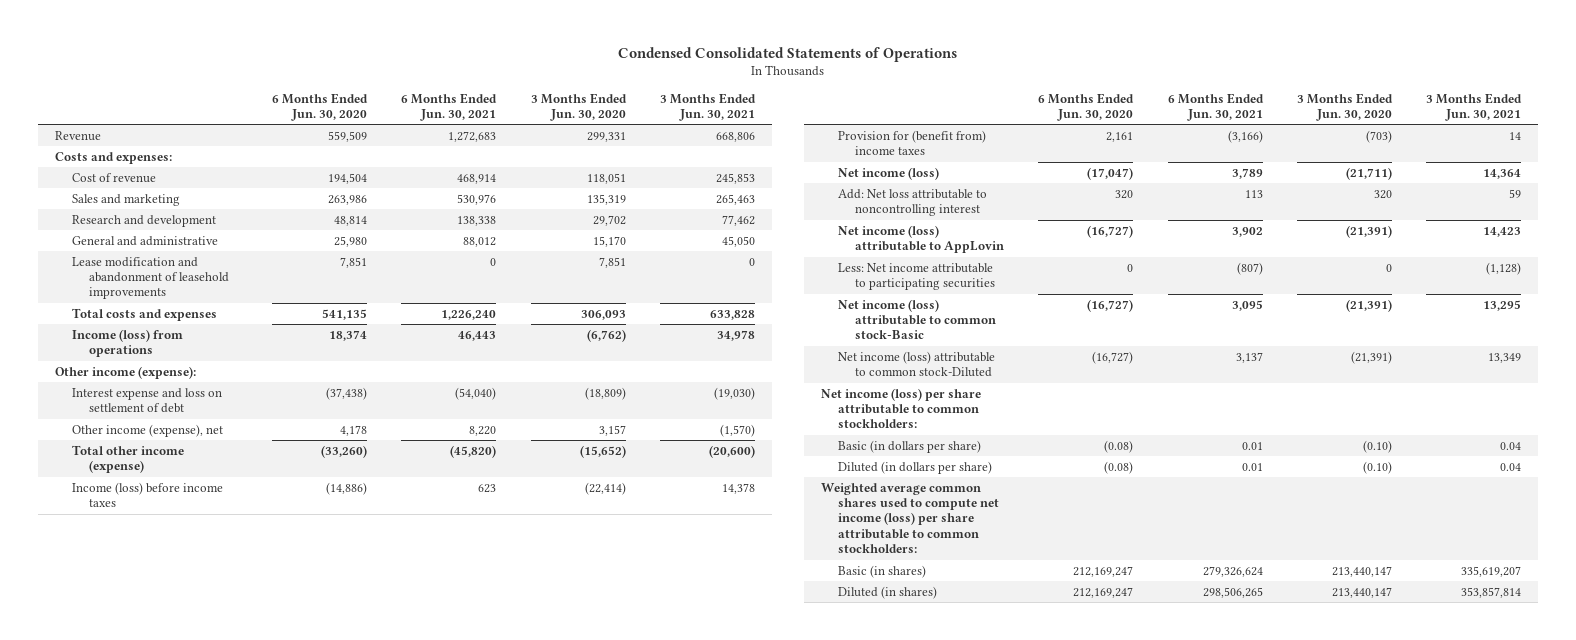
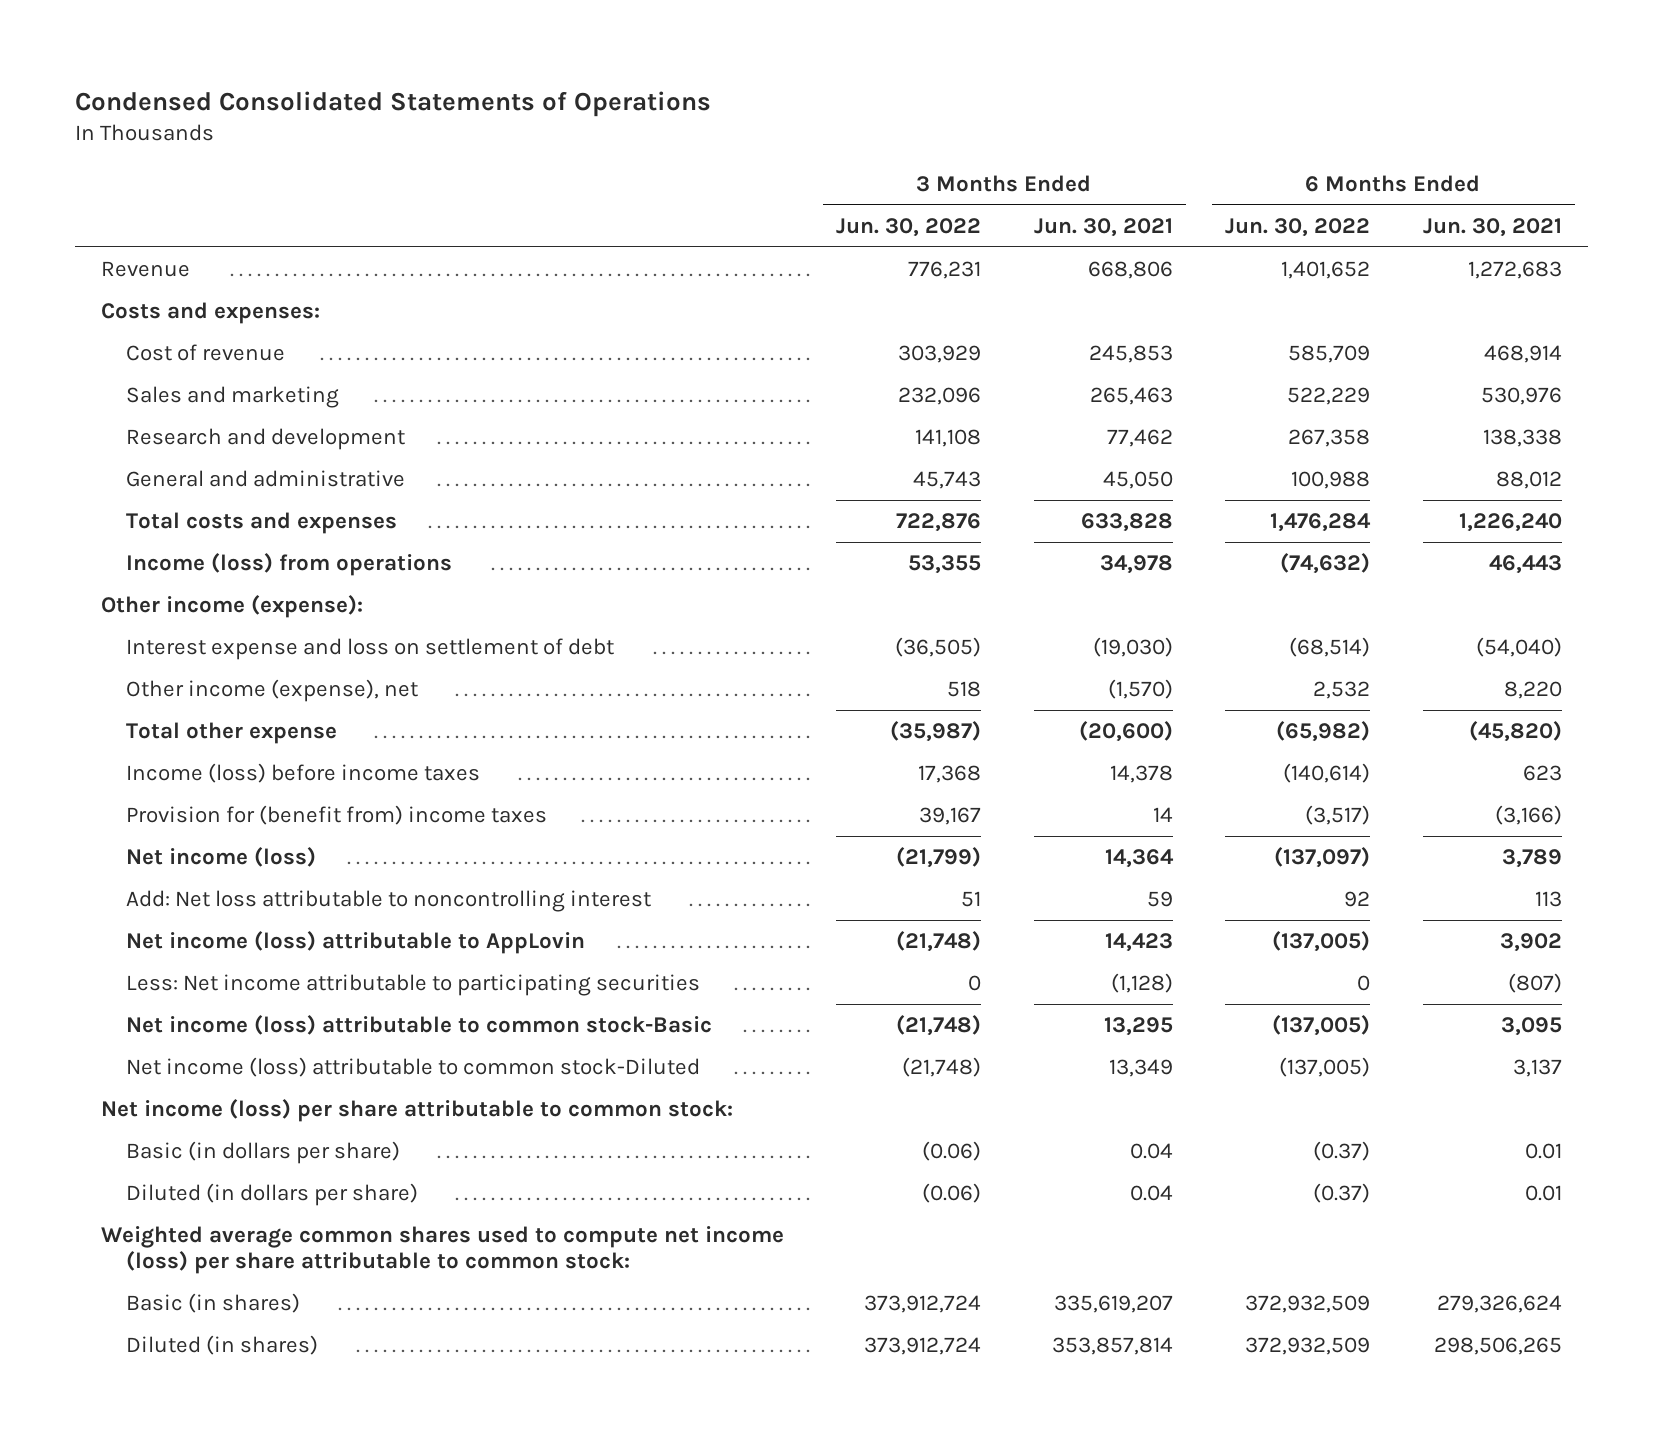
- | 6 Months Ended Jun. 30, 2020 | 6 Months Ended Jun. 30, 2021 | 3 Months Ended Jun. 30, 2020 | 3 Months Ended Jun. 30, 2021
+ | 3 Months Ended Jun. 30, 2022 | 3 Months Ended Jun. 30, 2021 | 6 Months Ended Jun. 30, 2022 | 6 Months Ended Jun. 30, 2021
- Lease modification and abandonment of leasehold improvements | 7,851 | 0 | 7,851 | 0
- Total other income (expense) | (33,260) | (45,820) | (15,652) | (20,600)
+ Total other expense | (35,987) | (20,600) | (65,982) | (45,820)
- Net income (loss) per share attributable to common stockholders:
+ Net income (loss) per share attributable to common stock:
- Weighted average common shares used to compute net income (loss) per share attributable to common stockholders:
+ Weighted average common shares used to compute net income (loss) per share attributable to common stock:

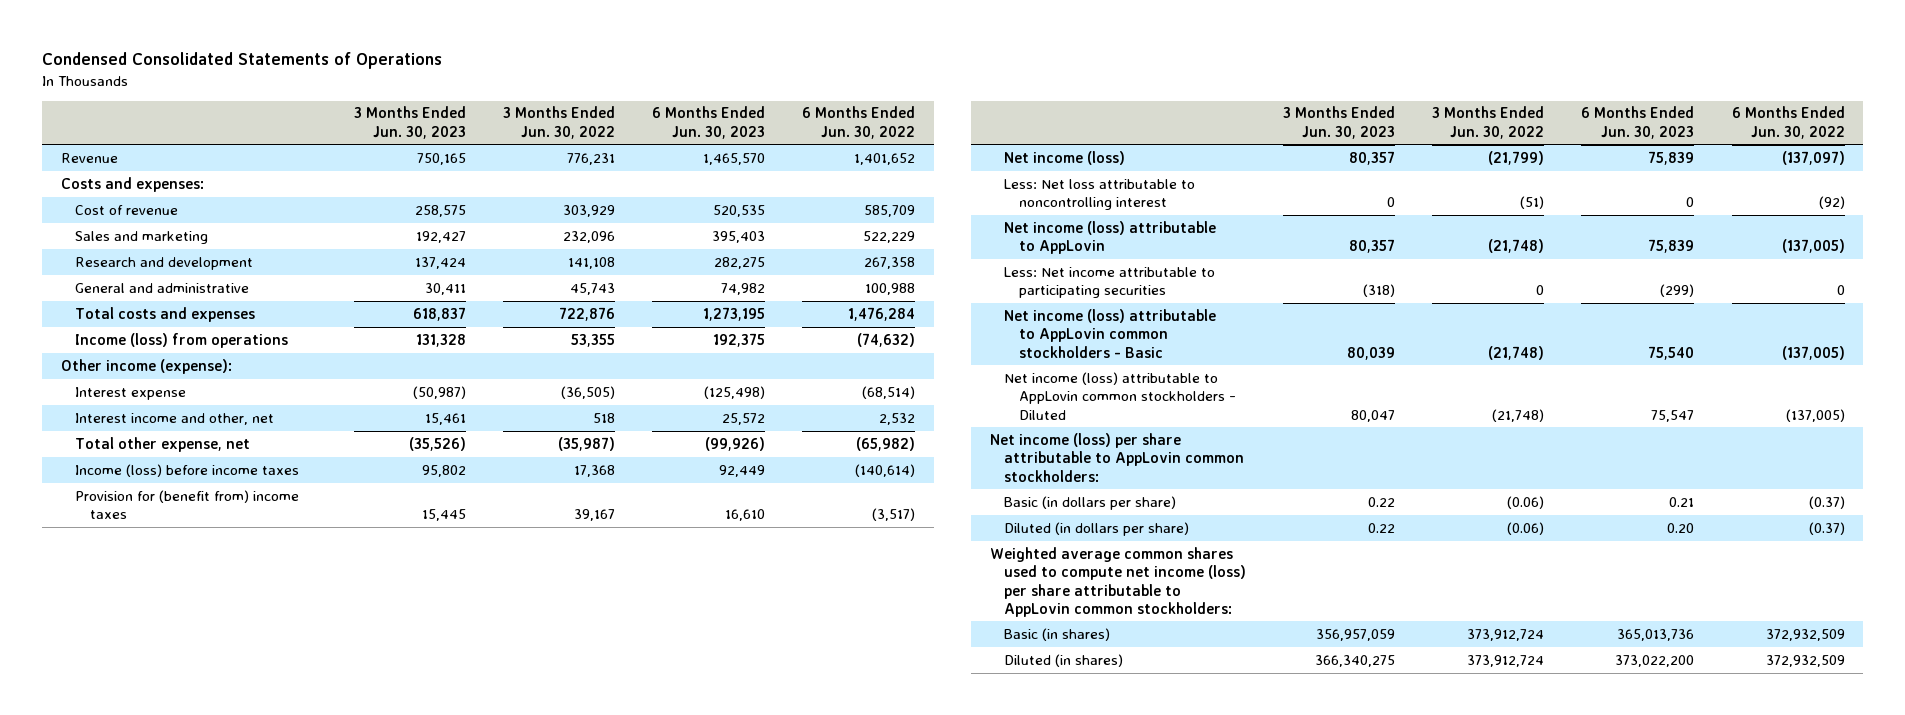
- | 3 Months Ended Jun. 30, 2022 | 3 Months Ended Jun. 30, 2021 | 6 Months Ended Jun. 30, 2022 | 6 Months Ended Jun. 30, 2021
+ | 3 Months Ended Jun. 30, 2023 | 3 Months Ended Jun. 30, 2022 | 6 Months Ended Jun. 30, 2023 | 6 Months Ended Jun. 30, 2022
- Interest expense and loss on settlement of debt | (36,505) | (19,030) | (68,514) | (54,040)
- Other income (expense), net | 518 | (1,570) | 2,532 | 8,220
- Total other expense | (35,987) | (20,600) | (65,982) | (45,820)
+ Interest expense | (50,987) | (36,505) | (125,498) | (68,514)
+ Interest income and other, net | 15,461 | 518 | 25,572 | 2,532
+ Total other expense, net | (35,526) | (35,987) | (99,926) | (65,982)
- Add: Net loss attributable to noncontrolling interest | 51 | 59 | 92 | 113
+ Less: Net loss attributable to noncontrolling interest | 0 | (51) | 0 | (92)
- Net income (loss) attributable to common stock-Basic | (21,748) | 13,295 | (137,005) | 3,095
- Net income (loss) attributable to common stock-Diluted | (21,748) | 13,349 | (137,005) | 3,137
- Net income (loss) per share attributable to common stock:
+ Net income (loss) attributable to AppLovin common stockholders - Basic | 80,039 | (21,748) | 75,540 | (137,005)
+ Net income (loss) attributable to AppLovin common stockholders - Diluted | 80,047 | (21,748) | 75,547 | (137,005)
+ Net income (loss) per share attributable to AppLovin common stockholders:
- Weighted average common shares used to compute net income (loss) per share attributable to common stock:
+ Weighted average common shares used to compute net income (loss) per share attributable to AppLovin common stockholders:

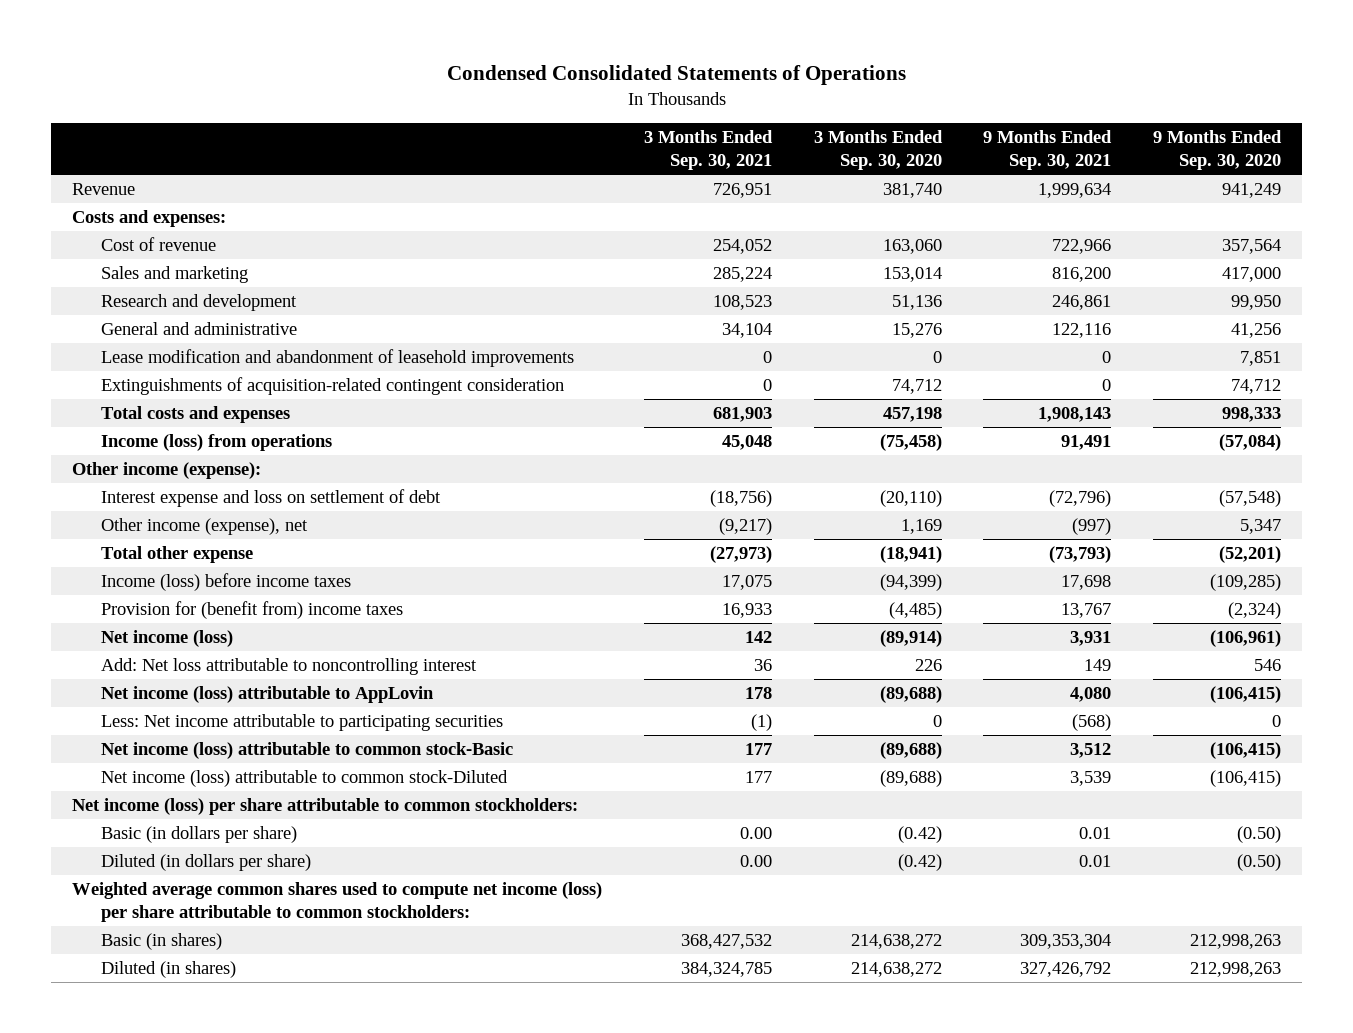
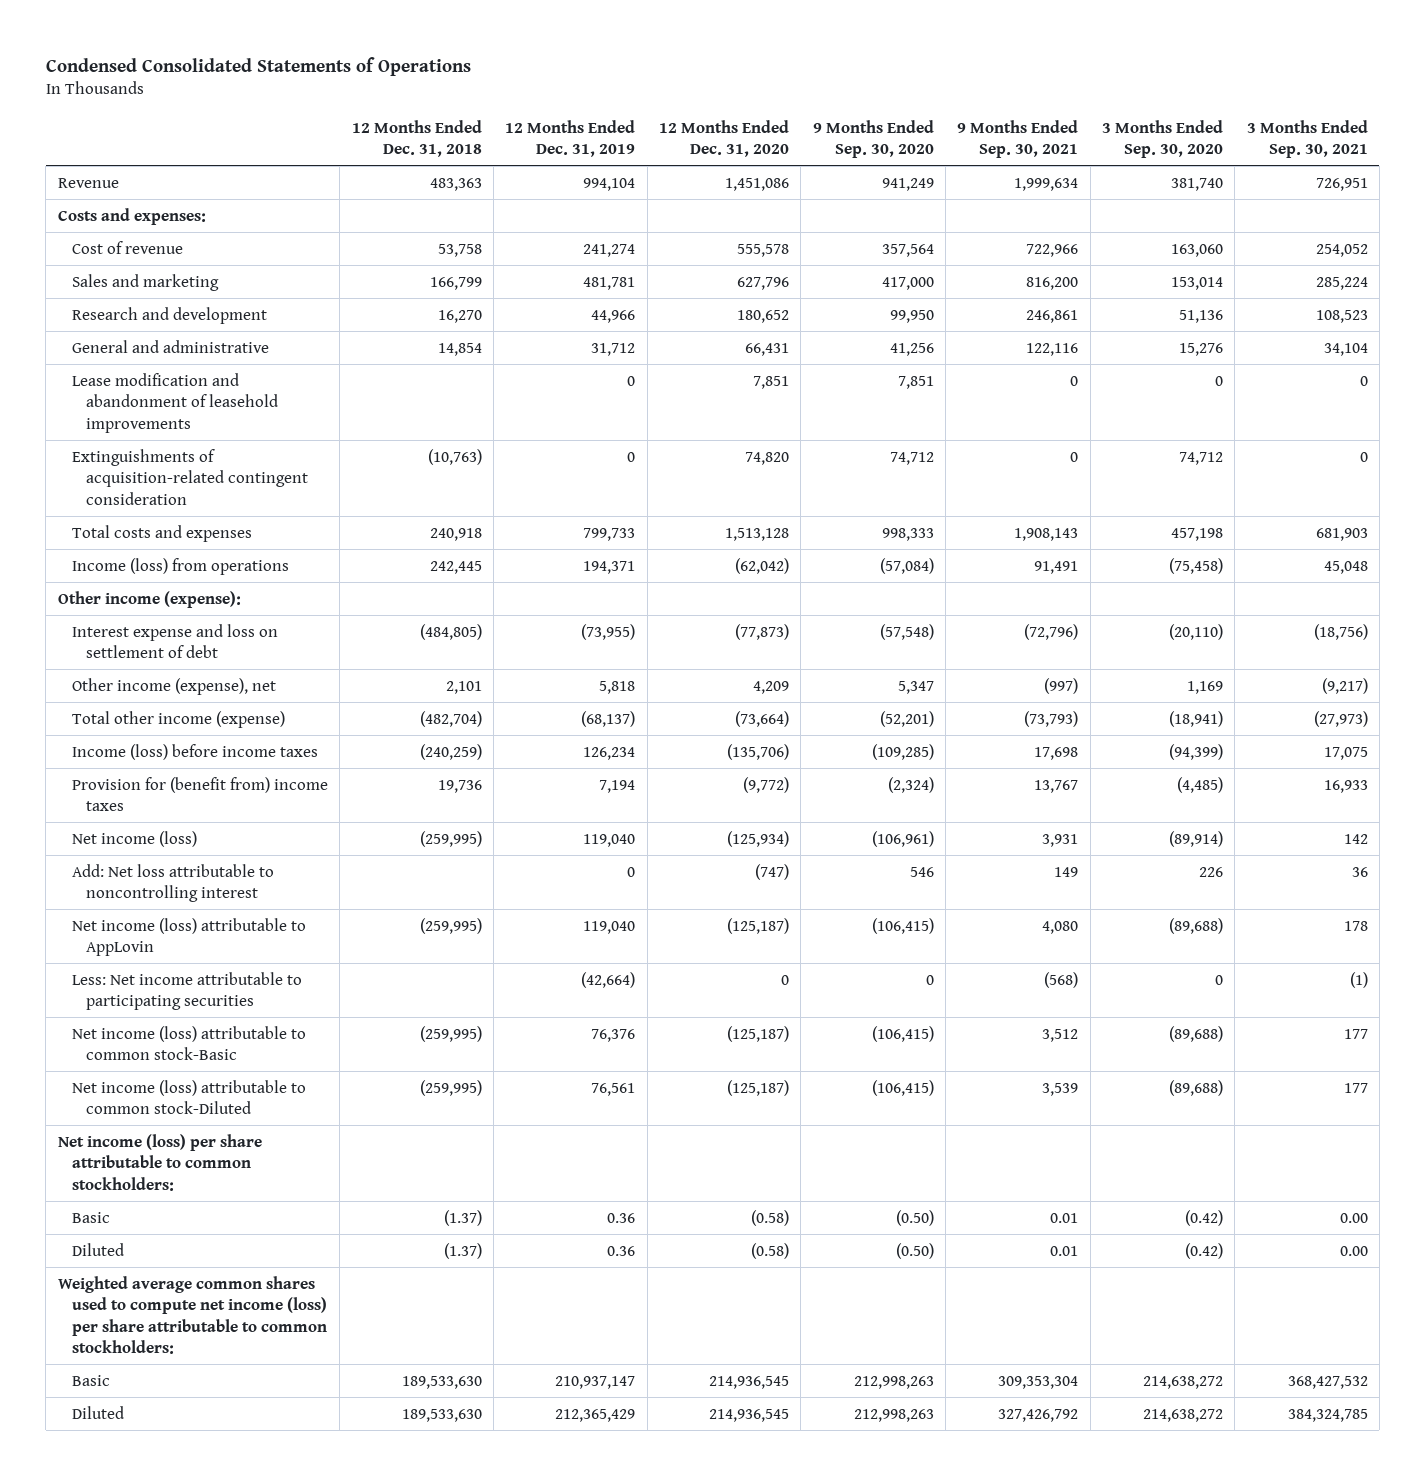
- | 3 Months Ended Sep. 30, 2021 | 3 Months Ended Sep. 30, 2020 | 9 Months Ended Sep. 30, 2021 | 9 Months Ended Sep. 30, 2020
+ | 12 Months Ended Dec. 31, 2018 | 12 Months Ended Dec. 31, 2019 | 12 Months Ended Dec. 31, 2020 | 9 Months Ended Sep. 30, 2020 | 9 Months Ended Sep. 30, 2021 | 3 Months Ended Sep. 30, 2020 | 3 Months Ended Sep. 30, 2021
- Total other expense | (27,973) | (18,941) | (73,793) | (52,201)
+ Total other income (expense) | (482,704) | (68,137) | (73,664) | (52,201) | (73,793) | (18,941) | (27,973)
- Basic (in dollars per share) | 0.00 | (0.42) | 0.01 | (0.50)
- Diluted (in dollars per share) | 0.00 | (0.42) | 0.01 | (0.50)
+ Basic | (1.37) | 0.36 | (0.58) | (0.50) | 0.01 | (0.42) | 0.00
+ Diluted | (1.37) | 0.36 | (0.58) | (0.50) | 0.01 | (0.42) | 0.00
- Basic (in shares) | 368,427,532 | 214,638,272 | 309,353,304 | 212,998,263
- Diluted (in shares) | 384,324,785 | 214,638,272 | 327,426,792 | 212,998,263
+ Basic | 189,533,630 | 210,937,147 | 214,936,545 | 212,998,263 | 309,353,304 | 214,638,272 | 368,427,532
+ Diluted | 189,533,630 | 212,365,429 | 214,936,545 | 212,998,263 | 327,426,792 | 214,638,272 | 384,324,785

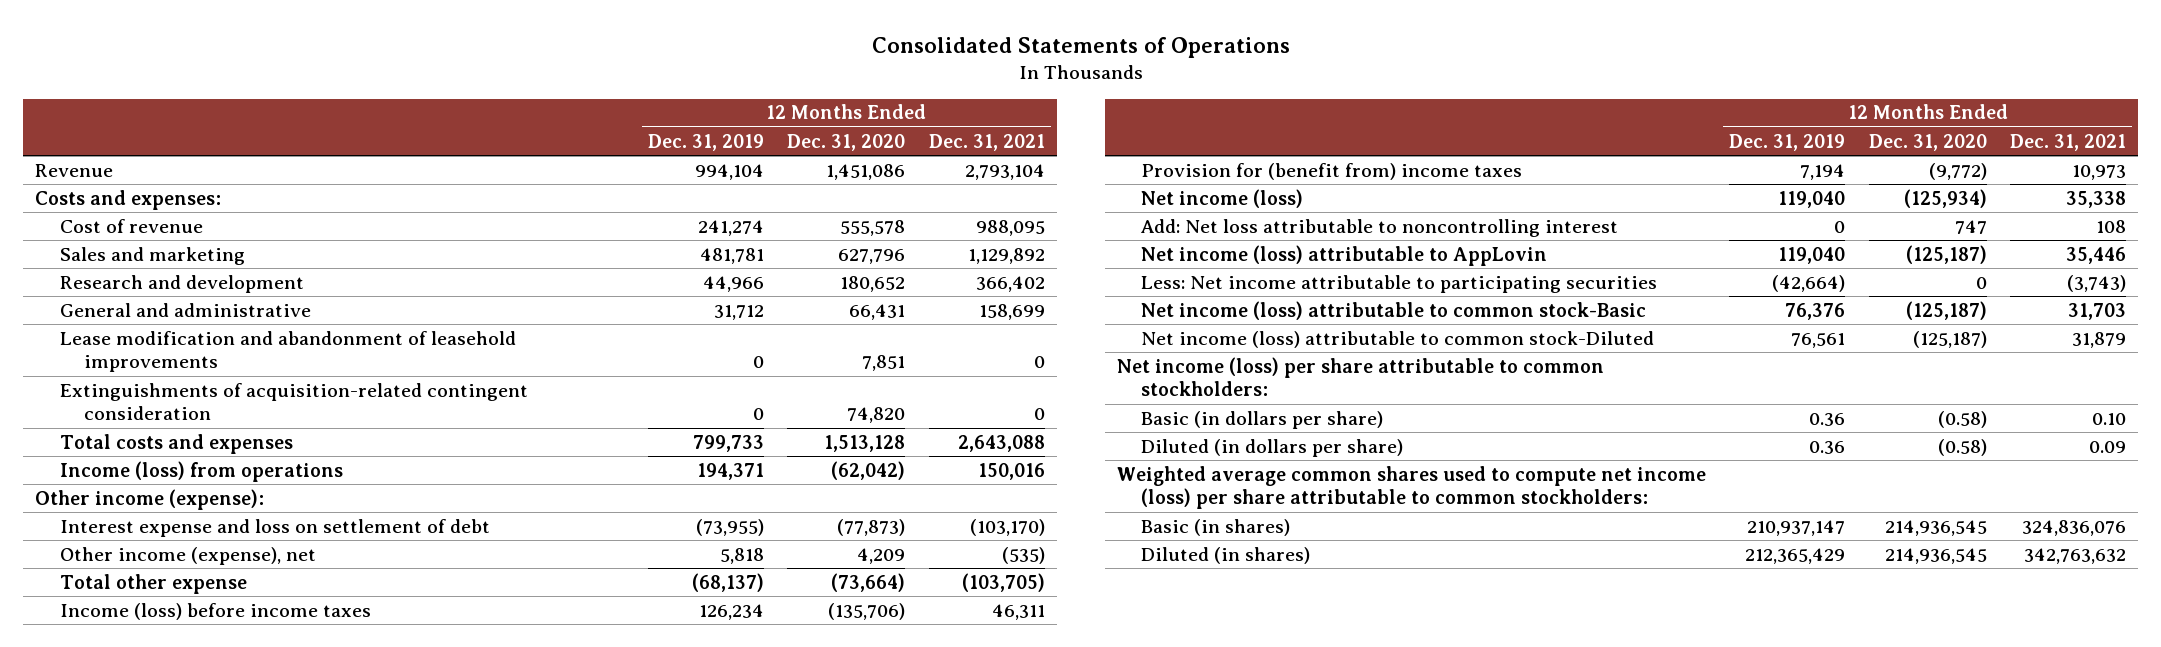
- Condensed Consolidated Statements of Operations
+ Consolidated Statements of Operations
- | 12 Months Ended Dec. 31, 2018 | 12 Months Ended Dec. 31, 2019 | 12 Months Ended Dec. 31, 2020 | 9 Months Ended Sep. 30, 2020 | 9 Months Ended Sep. 30, 2021 | 3 Months Ended Sep. 30, 2020 | 3 Months Ended Sep. 30, 2021
+ | 12 Months Ended Dec. 31, 2019 | 12 Months Ended Dec. 31, 2020 | 12 Months Ended Dec. 31, 2021
- Total other income (expense) | (482,704) | (68,137) | (73,664) | (52,201) | (73,793) | (18,941) | (27,973)
+ Total other expense | (68,137) | (73,664) | (103,705)
- Add: Net loss attributable to noncontrolling interest | | 0 | (747) | 546 | 149 | 226 | 36
+ Add: Net loss attributable to noncontrolling interest | 0 | 747 | 108
- Basic | (1.37) | 0.36 | (0.58) | (0.50) | 0.01 | (0.42) | 0.00
- Diluted | (1.37) | 0.36 | (0.58) | (0.50) | 0.01 | (0.42) | 0.00
+ Basic (in dollars per share) | 0.36 | (0.58) | 0.10
+ Diluted (in dollars per share) | 0.36 | (0.58) | 0.09
- Basic | 189,533,630 | 210,937,147 | 214,936,545 | 212,998,263 | 309,353,304 | 214,638,272 | 368,427,532
- Diluted | 189,533,630 | 212,365,429 | 214,936,545 | 212,998,263 | 327,426,792 | 214,638,272 | 384,324,785
+ Basic (in shares) | 210,937,147 | 214,936,545 | 324,836,076
+ Diluted (in shares) | 212,365,429 | 214,936,545 | 342,763,632

